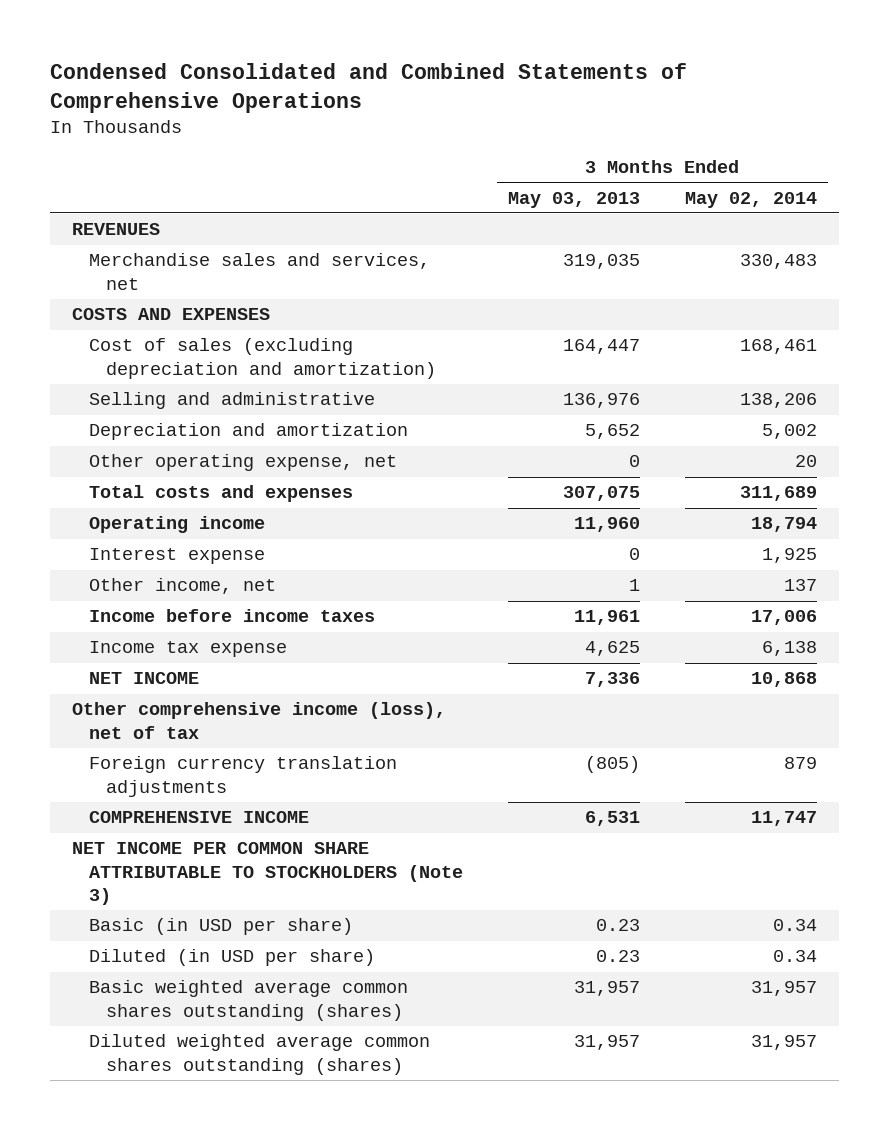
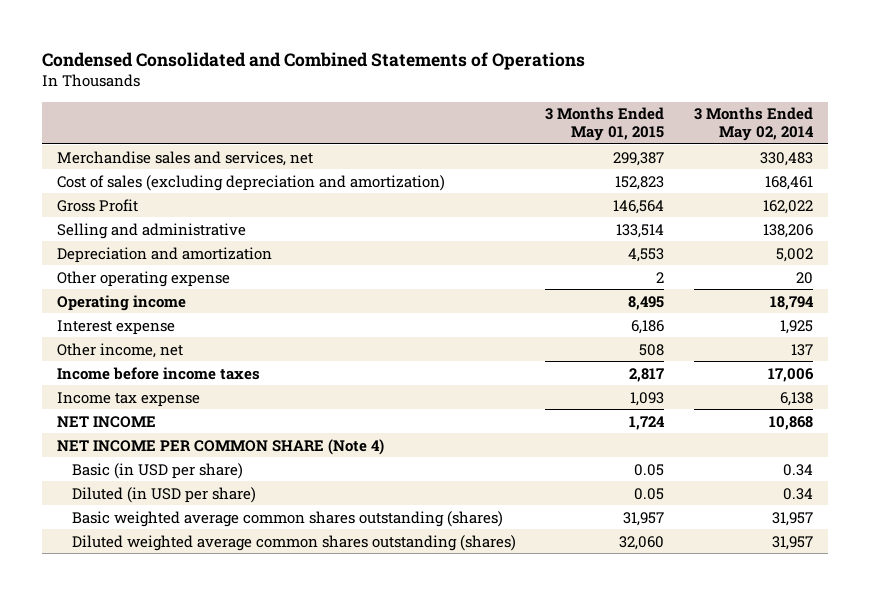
- Condensed Consolidated and Combined Statements of Comprehensive Operations
+ Condensed Consolidated and Combined Statements of Operations
- | 3 Months Ended May 03, 2013 | 3 Months Ended May 02, 2014
+ | 3 Months Ended May 01, 2015 | 3 Months Ended May 02, 2014
- REVENUES
- COSTS AND EXPENSES
+ Gross Profit | 146,564 | 162,022
- Other operating expense, net | 0 | 20
- Total costs and expenses | 307,075 | 311,689
+ Other operating expense | 2 | 20
- Other comprehensive income (loss), net of tax
- Foreign currency translation adjustments | (805) | 879
- COMPREHENSIVE INCOME | 6,531 | 11,747
- NET INCOME PER COMMON SHARE ATTRIBUTABLE TO STOCKHOLDERS (Note 3)
+ NET INCOME PER COMMON SHARE (Note 4)

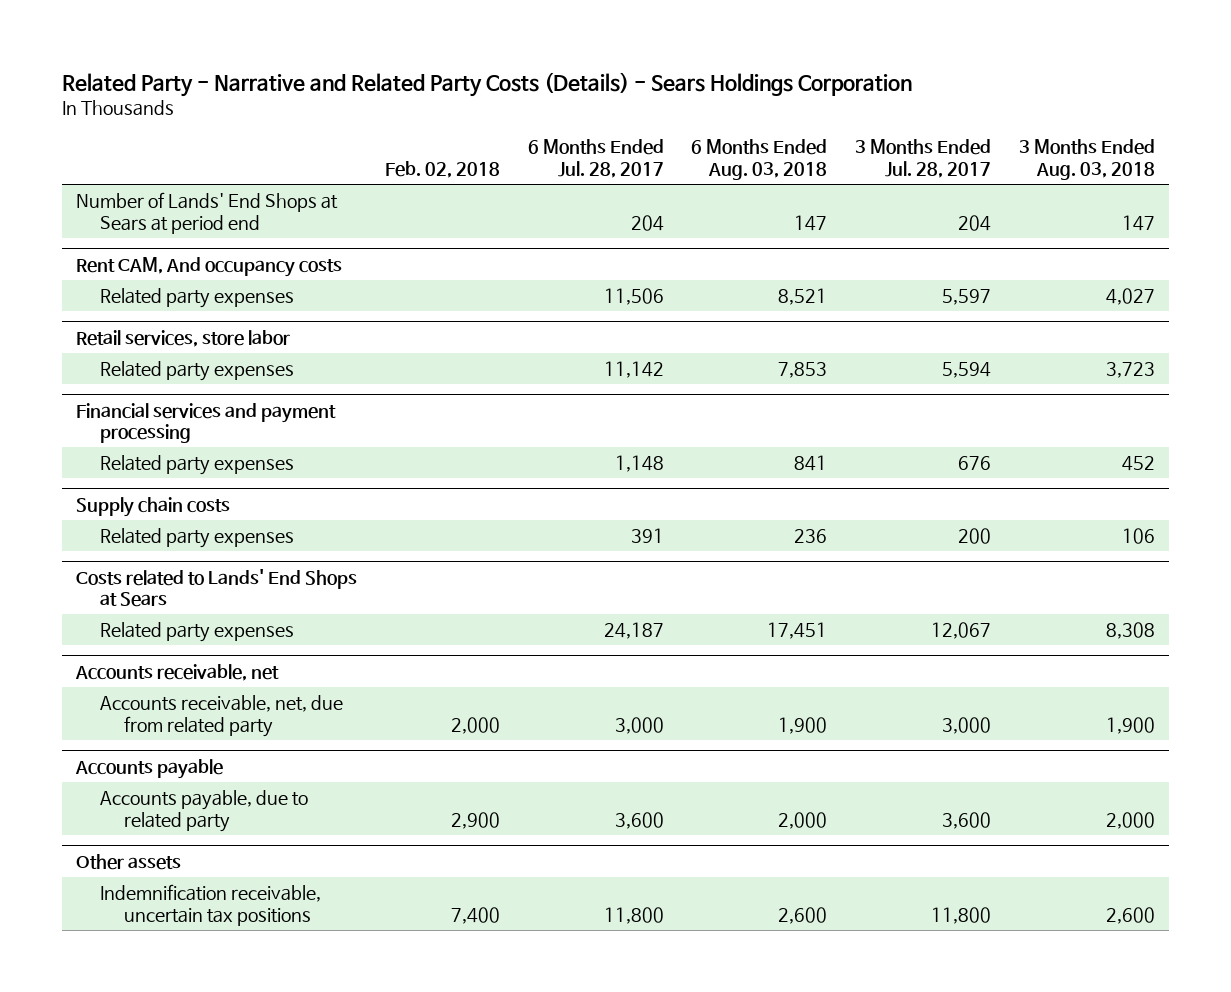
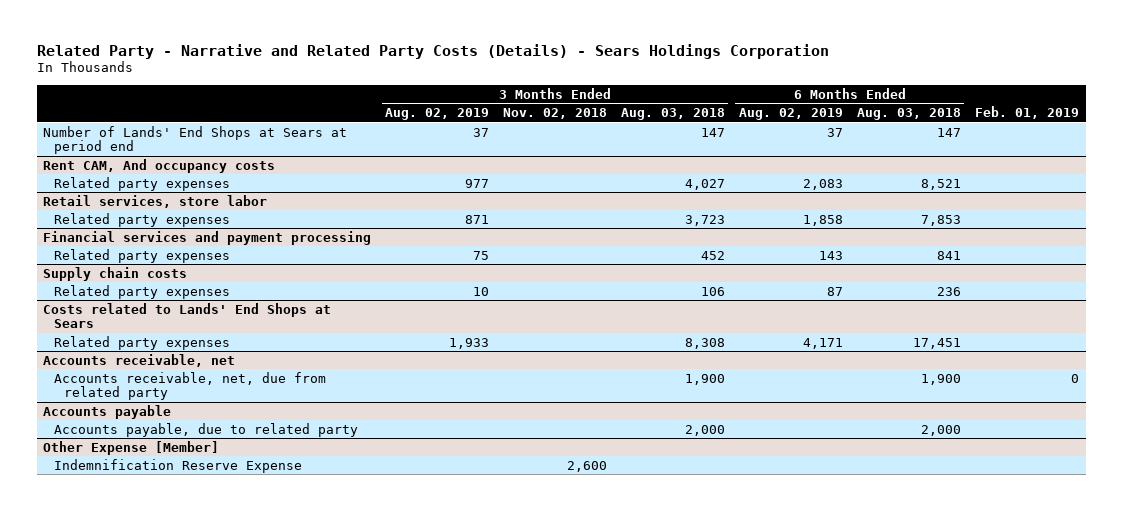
- | Feb. 02, 2018 | 6 Months Ended Jul. 28, 2017 | 6 Months Ended Aug. 03, 2018 | 3 Months Ended Jul. 28, 2017 | 3 Months Ended Aug. 03, 2018
+ | 3 Months Ended Aug. 02, 2019 | 3 Months Ended Nov. 02, 2018 | 3 Months Ended Aug. 03, 2018 | 6 Months Ended Aug. 02, 2019 | 6 Months Ended Aug. 03, 2018 | Feb. 01, 2019
- Other assets
- Indemnification receivable, uncertain tax positions | 7,400 | 11,800 | 2,600 | 11,800 | 2,600
+ Other Expense [Member]
+ Indemnification Reserve Expense | | 2,600 | | | |

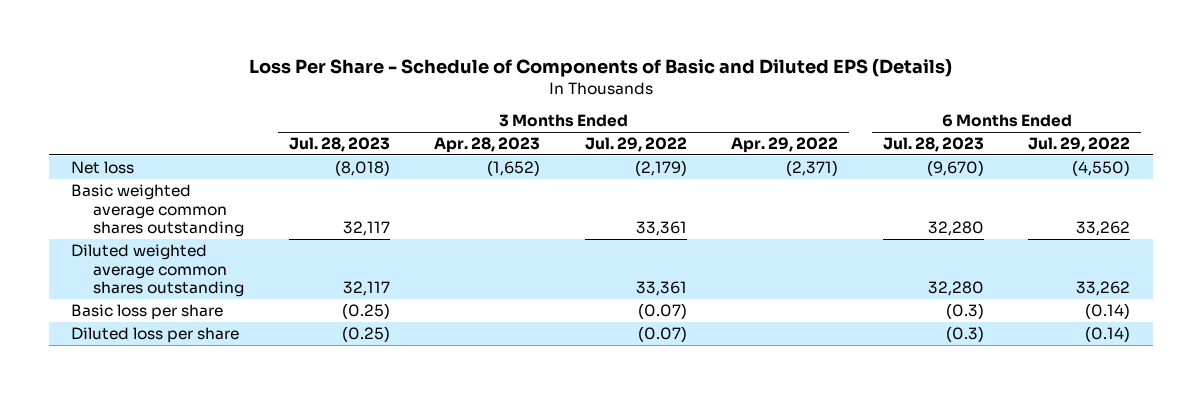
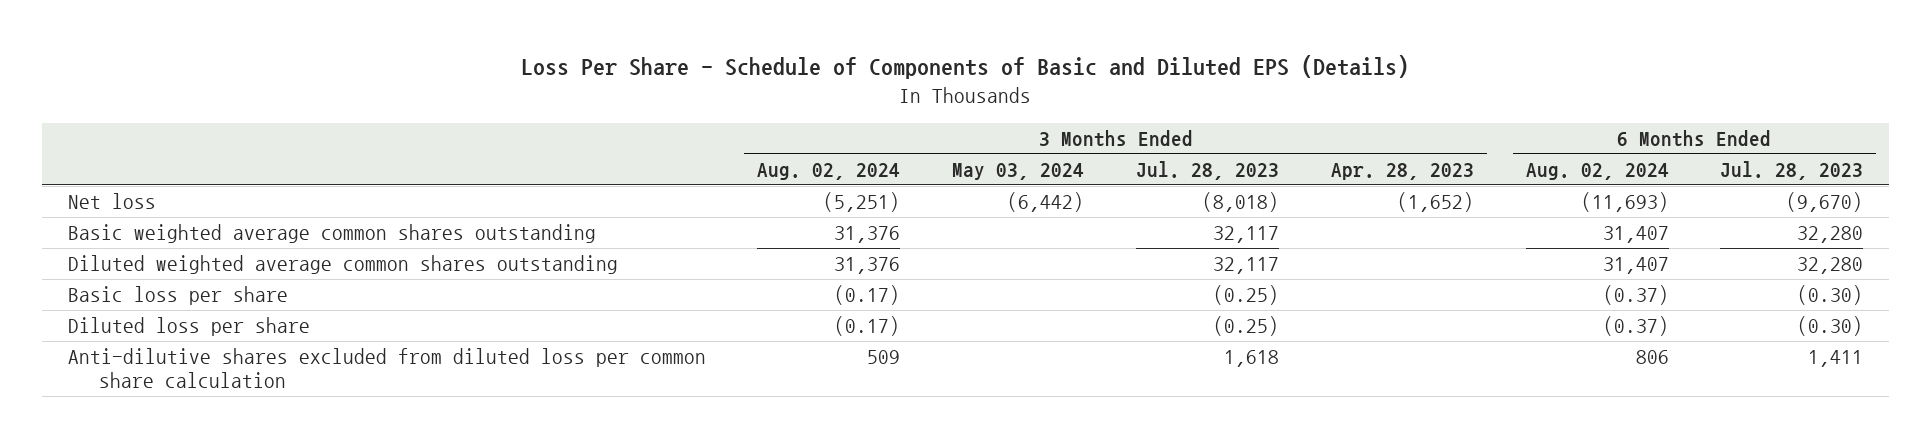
- | 3 Months Ended Jul. 28, 2023 | 3 Months Ended Apr. 28, 2023 | 3 Months Ended Jul. 29, 2022 | 3 Months Ended Apr. 29, 2022 | 6 Months Ended Jul. 28, 2023 | 6 Months Ended Jul. 29, 2022
+ | 3 Months Ended Aug. 02, 2024 | 3 Months Ended May 03, 2024 | 3 Months Ended Jul. 28, 2023 | 3 Months Ended Apr. 28, 2023 | 6 Months Ended Aug. 02, 2024 | 6 Months Ended Jul. 28, 2023
- Basic loss per share | (0.25) | | (0.07) | | (0.3) | (0.14)
- Diluted loss per share | (0.25) | | (0.07) | | (0.3) | (0.14)
+ Basic loss per share | (0.17) | | (0.25) | | (0.37) | (0.30)
+ Diluted loss per share | (0.17) | | (0.25) | | (0.37) | (0.30)
+ Anti-dilutive shares excluded from diluted loss per common share calculation | 509 | | 1,618 | | 806 | 1,411

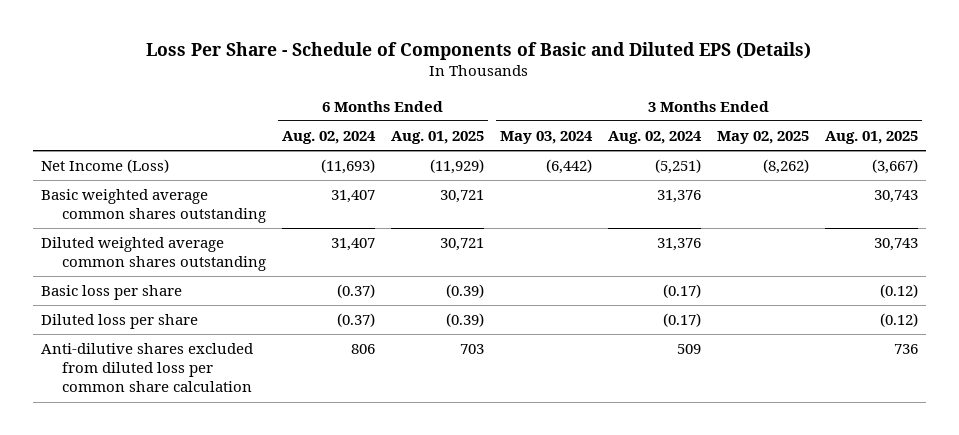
- | 3 Months Ended Aug. 02, 2024 | 3 Months Ended May 03, 2024 | 3 Months Ended Jul. 28, 2023 | 3 Months Ended Apr. 28, 2023 | 6 Months Ended Aug. 02, 2024 | 6 Months Ended Jul. 28, 2023
+ | 6 Months Ended Aug. 02, 2024 | 6 Months Ended Aug. 01, 2025 | 3 Months Ended May 03, 2024 | 3 Months Ended Aug. 02, 2024 | 3 Months Ended May 02, 2025 | 3 Months Ended Aug. 01, 2025
- Net loss | (5,251) | (6,442) | (8,018) | (1,652) | (11,693) | (9,670)
+ Net Income (Loss) | (11,693) | (11,929) | (6,442) | (5,251) | (8,262) | (3,667)

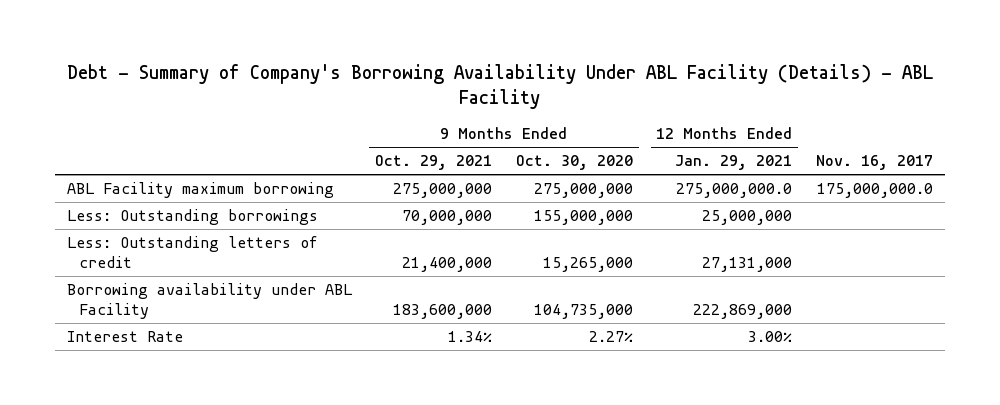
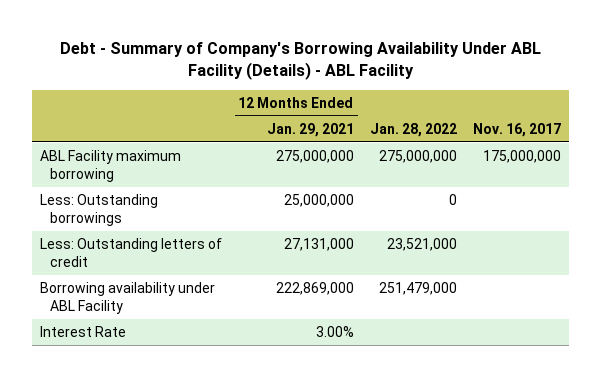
- | 9 Months Ended Oct. 29, 2021 | 9 Months Ended Oct. 30, 2020 | 12 Months Ended Jan. 29, 2021 | Nov. 16, 2017
+ | 12 Months Ended Jan. 29, 2021 | Jan. 28, 2022 | Nov. 16, 2017
- ABL Facility maximum borrowing | 275,000,000 | 275,000,000 | 275,000,000.0 | 175,000,000.0
+ ABL Facility maximum borrowing | 275,000,000 | 275,000,000 | 175,000,000

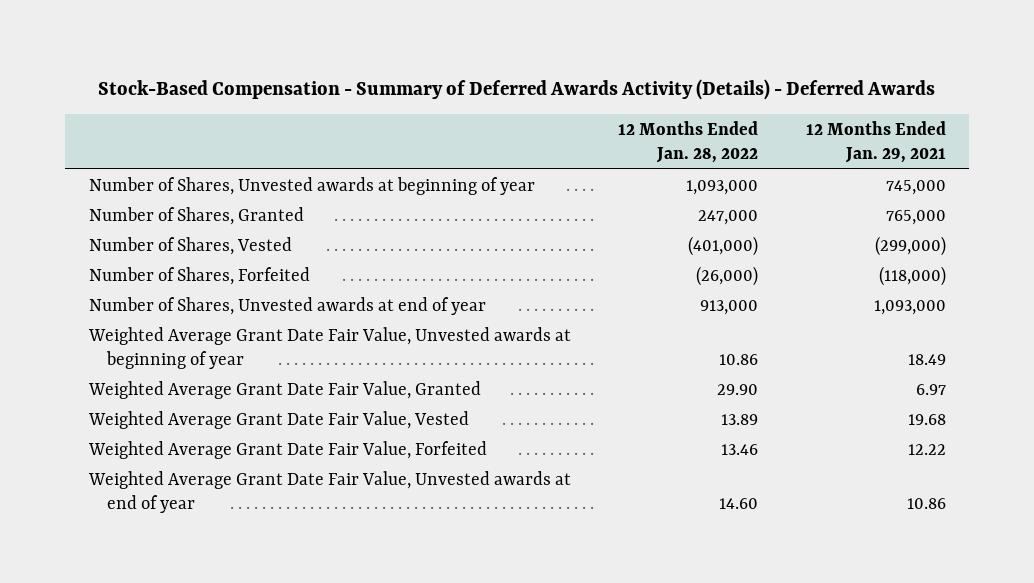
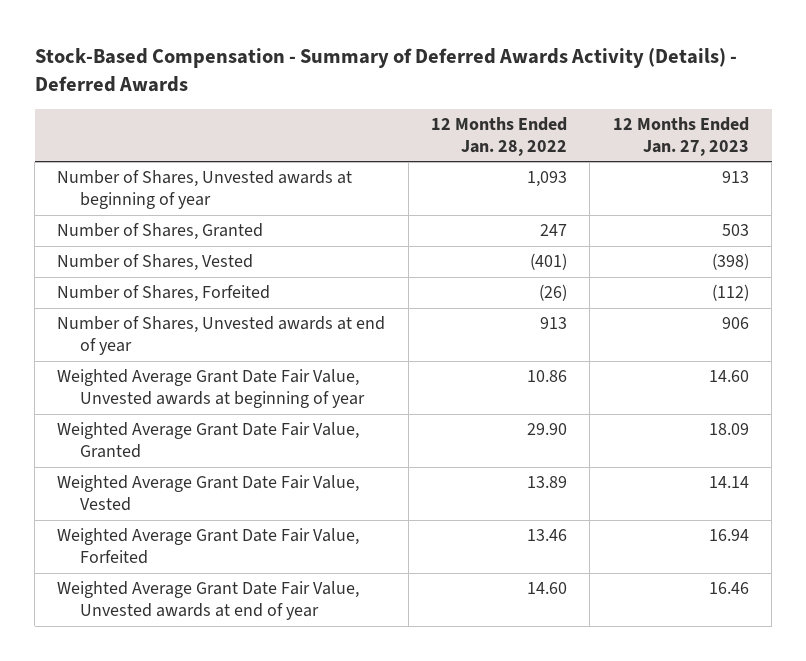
- | 12 Months Ended Jan. 28, 2022 | 12 Months Ended Jan. 29, 2021
+ | 12 Months Ended Jan. 28, 2022 | 12 Months Ended Jan. 27, 2023
- Number of Shares, Unvested awards at beginning of year | 1,093,000 | 745,000
- Number of Shares, Granted | 247,000 | 765,000
- Number of Shares, Vested | (401,000) | (299,000)
- Number of Shares, Forfeited | (26,000) | (118,000)
- Number of Shares, Unvested awards at end of year | 913,000 | 1,093,000
+ Number of Shares, Unvested awards at beginning of year | 1,093 | 913
+ Number of Shares, Granted | 247 | 503
+ Number of Shares, Vested | (401) | (398)
+ Number of Shares, Forfeited | (26) | (112)
+ Number of Shares, Unvested awards at end of year | 913 | 906

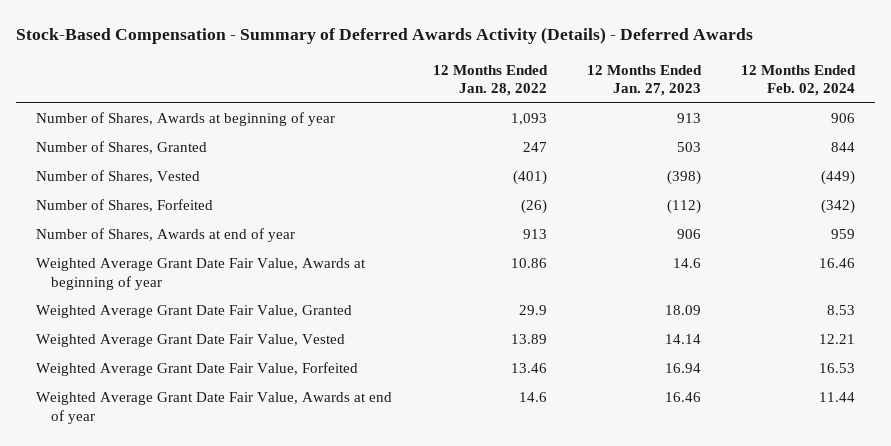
- | 12 Months Ended Jan. 28, 2022 | 12 Months Ended Jan. 27, 2023
+ | 12 Months Ended Jan. 28, 2022 | 12 Months Ended Jan. 27, 2023 | 12 Months Ended Feb. 02, 2024
- Number of Shares, Unvested awards at beginning of year | 1,093 | 913
+ Number of Shares, Awards at beginning of year | 1,093 | 913 | 906
- Number of Shares, Unvested awards at end of year | 913 | 906
- Weighted Average Grant Date Fair Value, Unvested awards at beginning of year | 10.86 | 14.60
- Weighted Average Grant Date Fair Value, Granted | 29.90 | 18.09
+ Number of Shares, Awards at end of year | 913 | 906 | 959
+ Weighted Average Grant Date Fair Value, Awards at beginning of year | 10.86 | 14.6 | 16.46
+ Weighted Average Grant Date Fair Value, Granted | 29.9 | 18.09 | 8.53
- Weighted Average Grant Date Fair Value, Unvested awards at end of year | 14.60 | 16.46
+ Weighted Average Grant Date Fair Value, Awards at end of year | 14.6 | 16.46 | 11.44

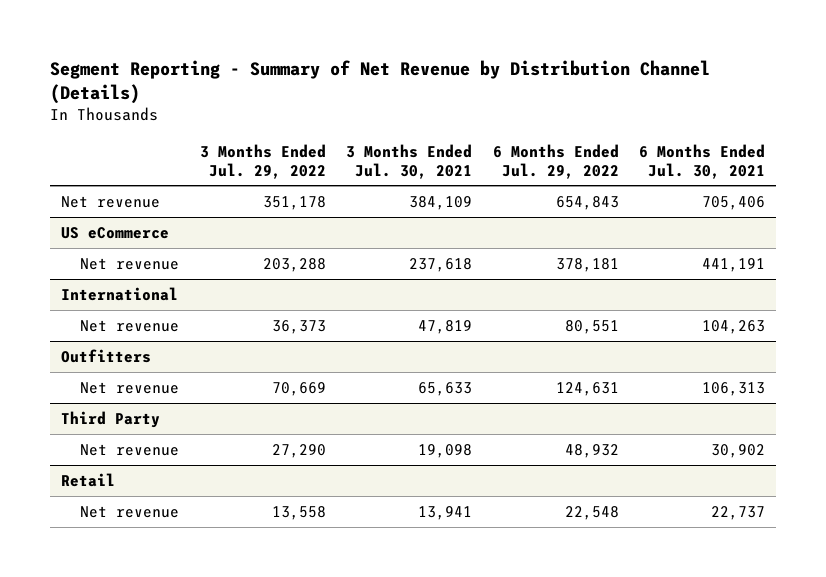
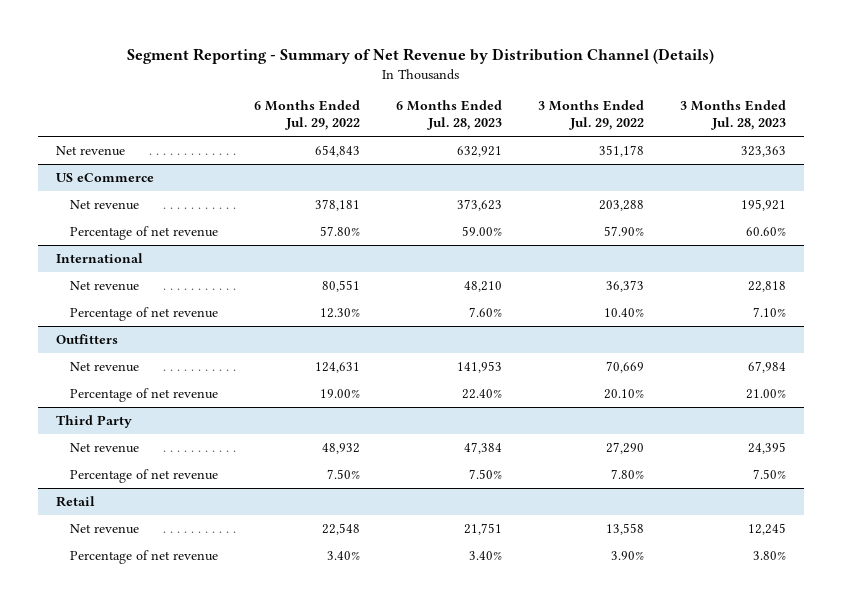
- | 3 Months Ended Jul. 29, 2022 | 3 Months Ended Jul. 30, 2021 | 6 Months Ended Jul. 29, 2022 | 6 Months Ended Jul. 30, 2021
+ | 6 Months Ended Jul. 29, 2022 | 6 Months Ended Jul. 28, 2023 | 3 Months Ended Jul. 29, 2022 | 3 Months Ended Jul. 28, 2023
@ US eCommerce
+ Percentage of net revenue | 57.80% | 59.00% | 57.90% | 60.60%
@ International
+ Percentage of net revenue | 12.30% | 7.60% | 10.40% | 7.10%
@ Outfitters
+ Percentage of net revenue | 19.00% | 22.40% | 20.10% | 21.00%
@ Third Party
+ Percentage of net revenue | 7.50% | 7.50% | 7.80% | 7.50%
@ Retail
+ Percentage of net revenue | 3.40% | 3.40% | 3.90% | 3.80%

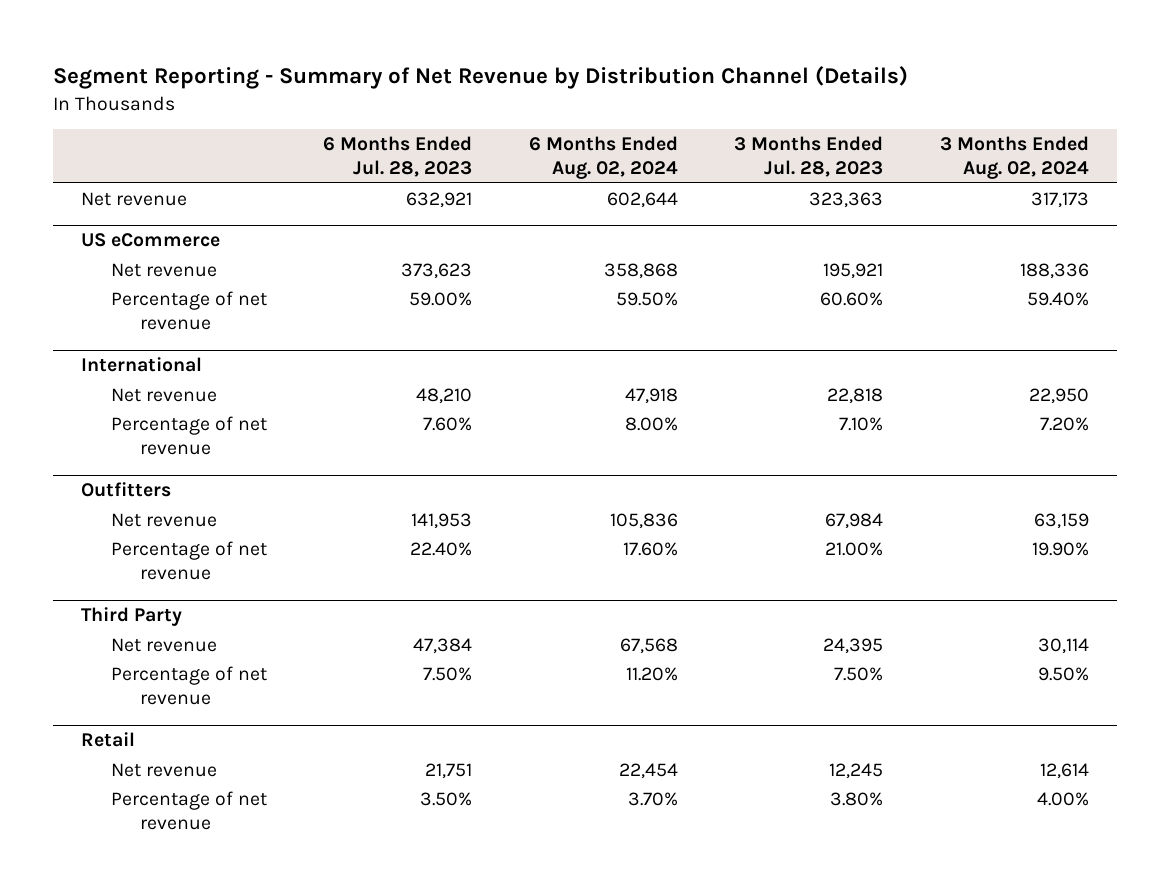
- | 6 Months Ended Jul. 29, 2022 | 6 Months Ended Jul. 28, 2023 | 3 Months Ended Jul. 29, 2022 | 3 Months Ended Jul. 28, 2023
+ | 6 Months Ended Jul. 28, 2023 | 6 Months Ended Aug. 02, 2024 | 3 Months Ended Jul. 28, 2023 | 3 Months Ended Aug. 02, 2024
@ Retail
- Percentage of net revenue | 3.40% | 3.40% | 3.90% | 3.80%
+ Percentage of net revenue | 3.50% | 3.70% | 3.80% | 4.00%

